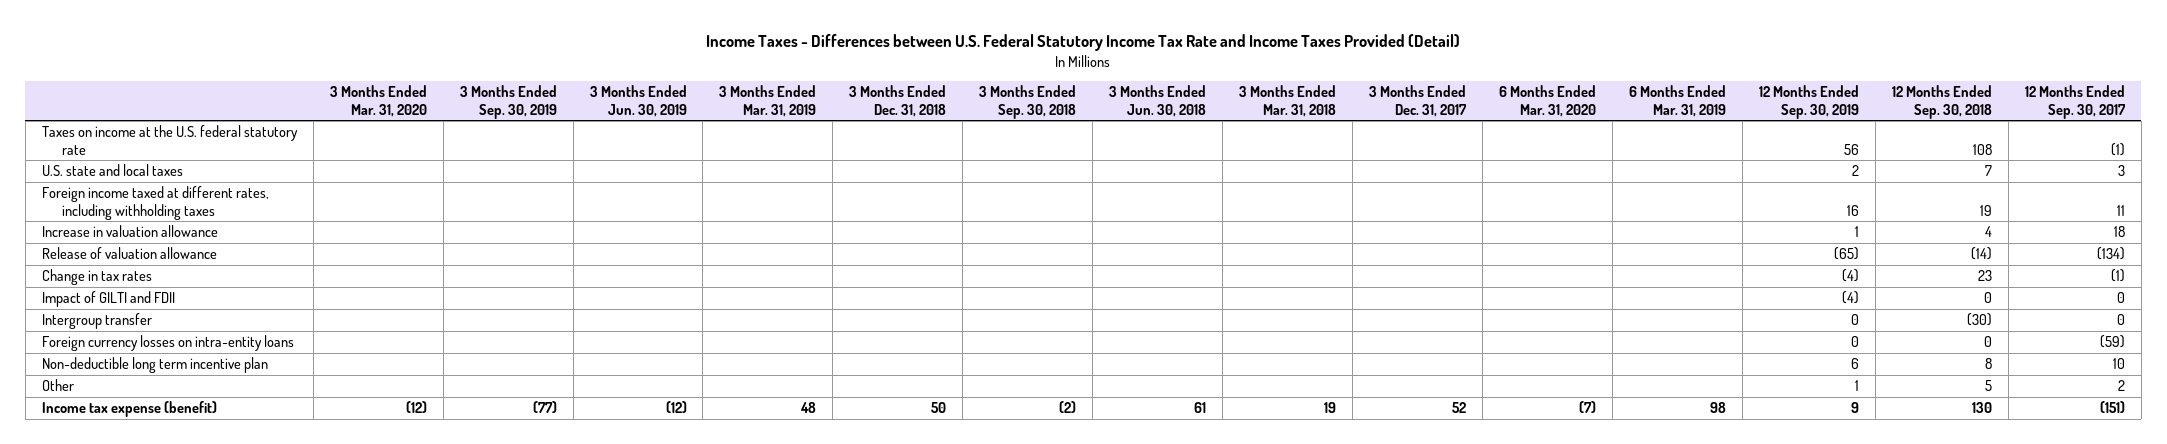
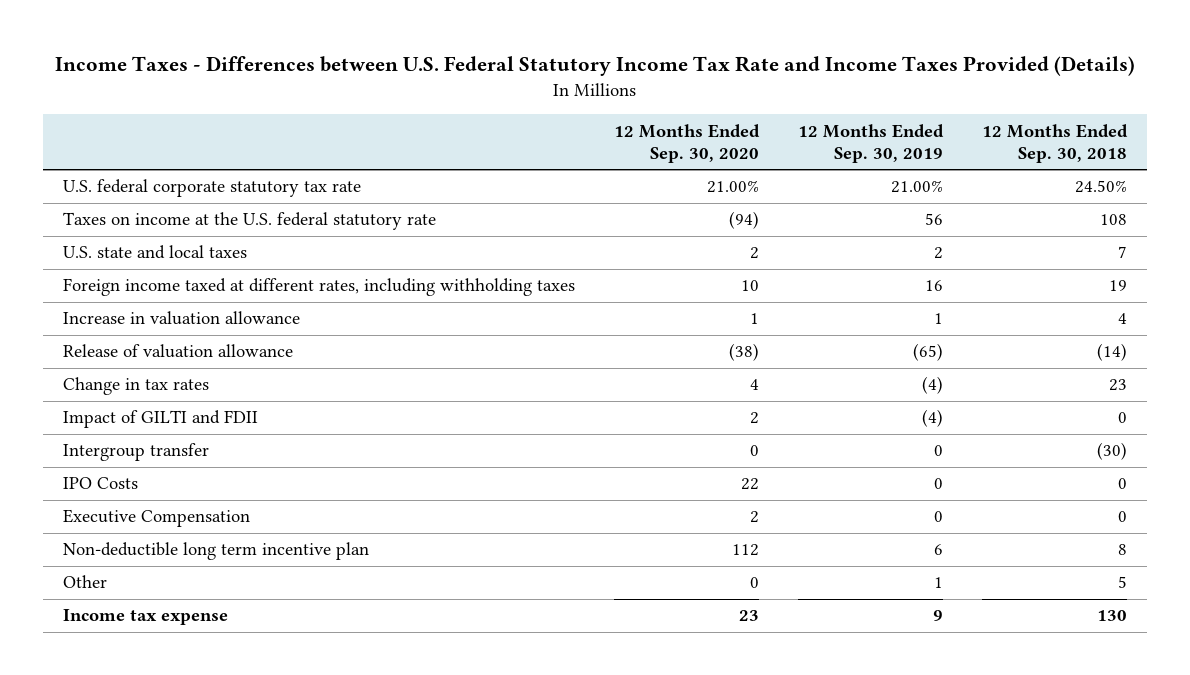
- Income Taxes - Differences between U.S. Federal Statutory Income Tax Rate and Income Taxes Provided (Detail)
+ Income Taxes - Differences between U.S. Federal Statutory Income Tax Rate and Income Taxes Provided (Details)
- | 3 Months Ended Mar. 31, 2020 | 3 Months Ended Sep. 30, 2019 | 3 Months Ended Jun. 30, 2019 | 3 Months Ended Mar. 31, 2019 | 3 Months Ended Dec. 31, 2018 | 3 Months Ended Sep. 30, 2018 | 3 Months Ended Jun. 30, 2018 | 3 Months Ended Mar. 31, 2018 | 3 Months Ended Dec. 31, 2017 | 6 Months Ended Mar. 31, 2020 | 6 Months Ended Mar. 31, 2019 | 12 Months Ended Sep. 30, 2019 | 12 Months Ended Sep. 30, 2018 | 12 Months Ended Sep. 30, 2017
+ | 12 Months Ended Sep. 30, 2020 | 12 Months Ended Sep. 30, 2019 | 12 Months Ended Sep. 30, 2018
+ U.S. federal corporate statutory tax rate | 21.00% | 21.00% | 24.50%
- Foreign currency losses on intra-entity loans | | | | | | | | | | | | 0 | 0 | (59)
+ IPO Costs | 22 | 0 | 0
+ Executive Compensation | 2 | 0 | 0
- Income tax expense (benefit) | (12) | (77) | (12) | 48 | 50 | (2) | 61 | 19 | 52 | (7) | 98 | 9 | 130 | (151)
+ Income tax expense | 23 | 9 | 130

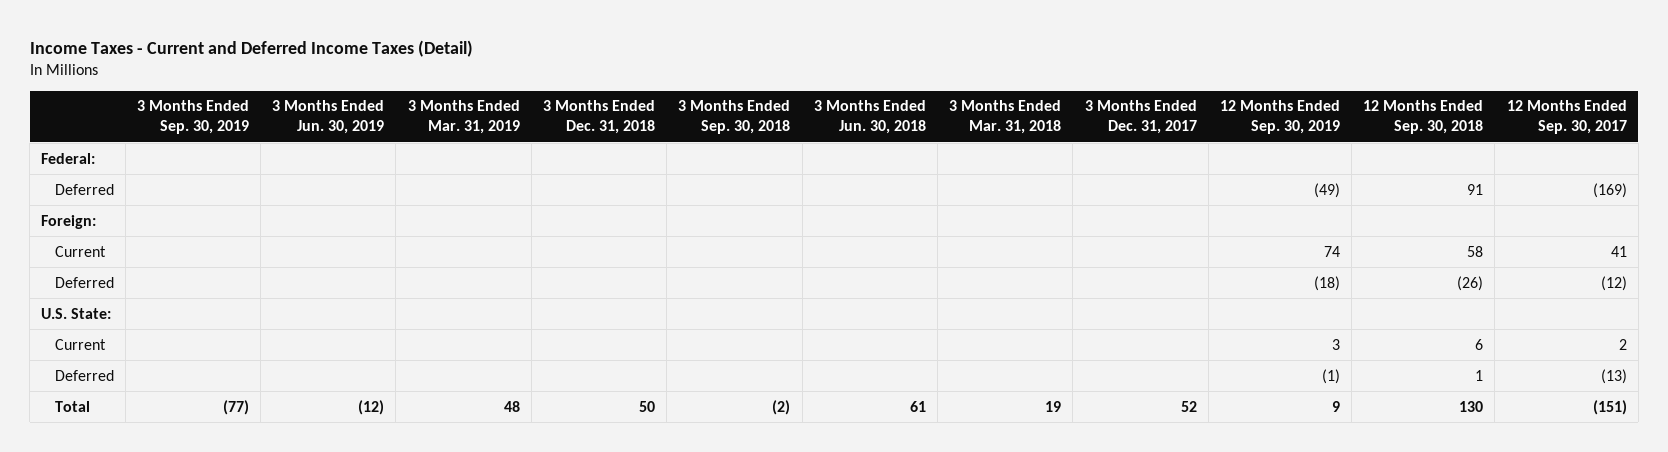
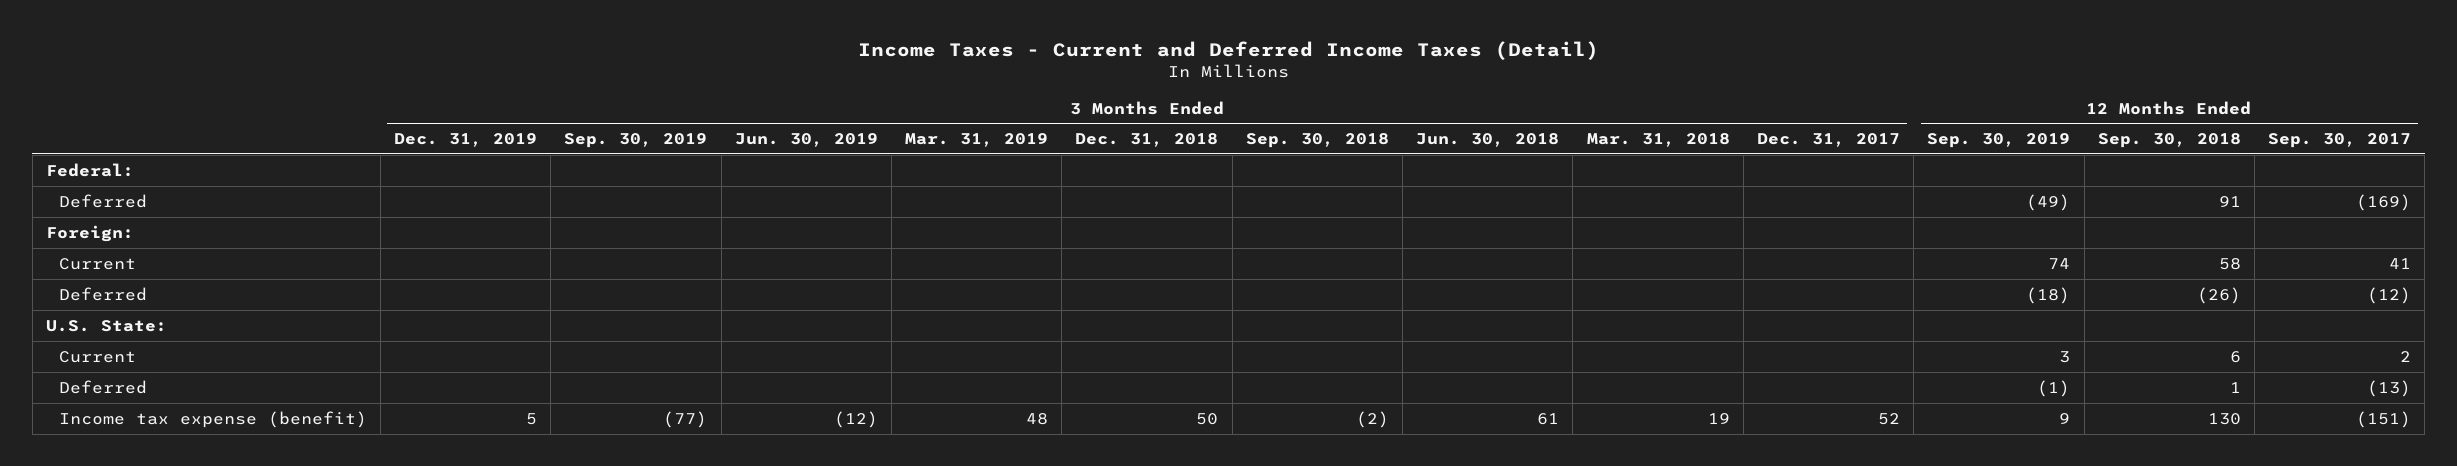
- | 3 Months Ended Sep. 30, 2019 | 3 Months Ended Jun. 30, 2019 | 3 Months Ended Mar. 31, 2019 | 3 Months Ended Dec. 31, 2018 | 3 Months Ended Sep. 30, 2018 | 3 Months Ended Jun. 30, 2018 | 3 Months Ended Mar. 31, 2018 | 3 Months Ended Dec. 31, 2017 | 12 Months Ended Sep. 30, 2019 | 12 Months Ended Sep. 30, 2018 | 12 Months Ended Sep. 30, 2017
+ | 3 Months Ended Dec. 31, 2019 | 3 Months Ended Sep. 30, 2019 | 3 Months Ended Jun. 30, 2019 | 3 Months Ended Mar. 31, 2019 | 3 Months Ended Dec. 31, 2018 | 3 Months Ended Sep. 30, 2018 | 3 Months Ended Jun. 30, 2018 | 3 Months Ended Mar. 31, 2018 | 3 Months Ended Dec. 31, 2017 | 12 Months Ended Sep. 30, 2019 | 12 Months Ended Sep. 30, 2018 | 12 Months Ended Sep. 30, 2017
- Total | (77) | (12) | 48 | 50 | (2) | 61 | 19 | 52 | 9 | 130 | (151)
+ Income tax expense (benefit) | 5 | (77) | (12) | 48 | 50 | (2) | 61 | 19 | 52 | 9 | 130 | (151)

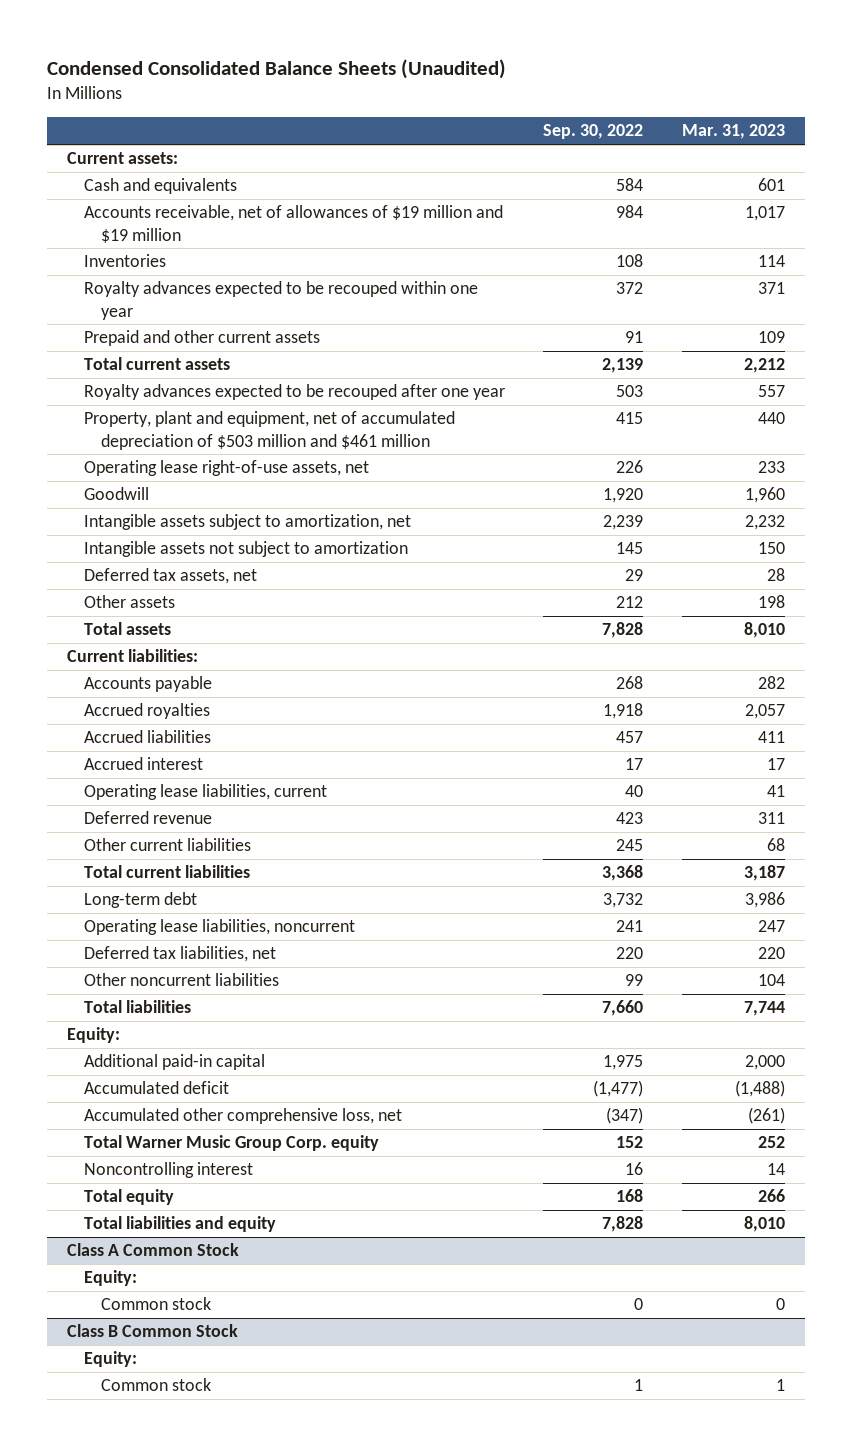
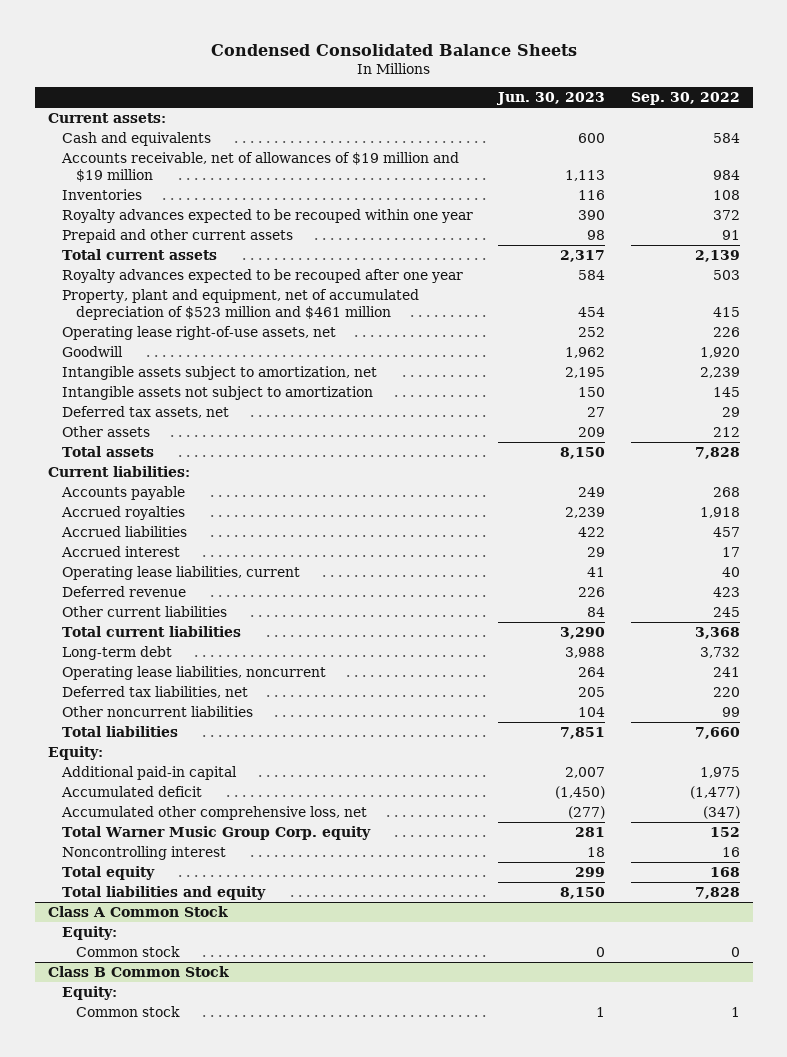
- Condensed Consolidated Balance Sheets (Unaudited)
+ Condensed Consolidated Balance Sheets
- | Sep. 30, 2022 | Mar. 31, 2023
+ | Jun. 30, 2023 | Sep. 30, 2022
- Property, plant and equipment, net of accumulated depreciation of $503 million and $461 million | 415 | 440
+ Property, plant and equipment, net of accumulated depreciation of $523 million and $461 million | 454 | 415

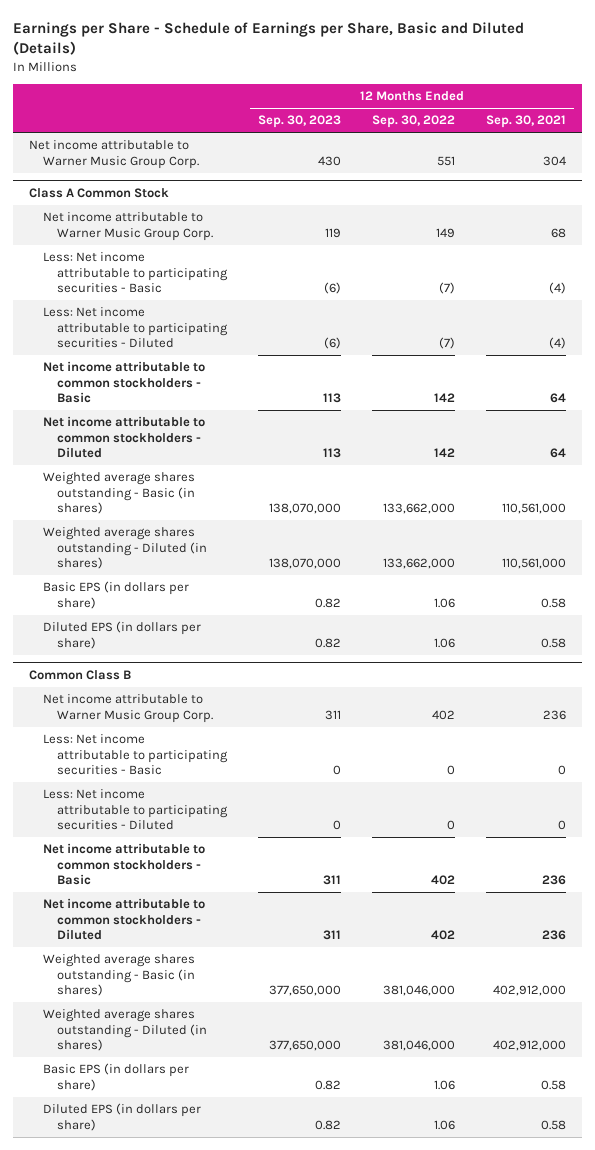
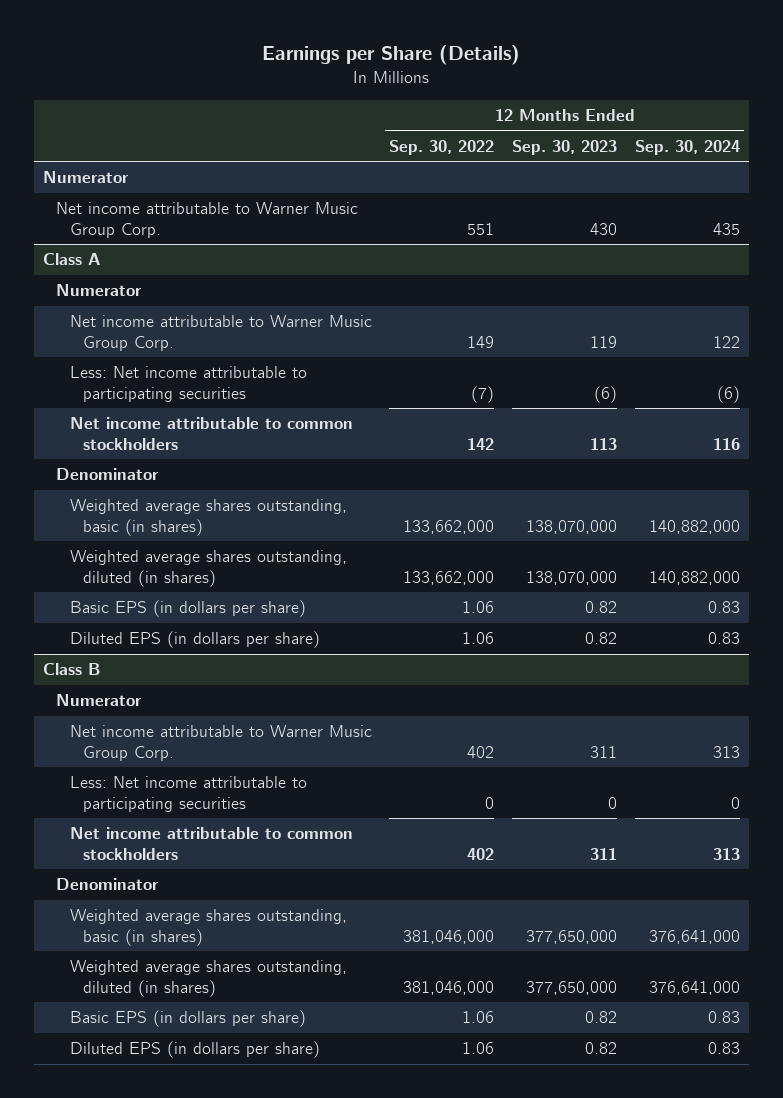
- Earnings per Share - Schedule of Earnings per Share, Basic and Diluted (Details)
+ Earnings per Share (Details)
- | 12 Months Ended Sep. 30, 2023 | 12 Months Ended Sep. 30, 2022 | 12 Months Ended Sep. 30, 2021
+ | 12 Months Ended Sep. 30, 2022 | 12 Months Ended Sep. 30, 2023 | 12 Months Ended Sep. 30, 2024
+ Numerator
- Class A Common Stock
+ Class A
+ Numerator
- Less: Net income attributable to participating securities - Basic | (6) | (7) | (4)
- Less: Net income attributable to participating securities - Diluted | (6) | (7) | (4)
- Net income attributable to common stockholders - Basic | 113 | 142 | 64
- Net income attributable to common stockholders - Diluted | 113 | 142 | 64
- Weighted average shares outstanding - Basic (in shares) | 138,070,000 | 133,662,000 | 110,561,000
- Weighted average shares outstanding - Diluted (in shares) | 138,070,000 | 133,662,000 | 110,561,000
+ Less: Net income attributable to participating securities | (7) | (6) | (6)
+ Net income attributable to common stockholders | 142 | 113 | 116
+ Denominator
+ Weighted average shares outstanding, basic (in shares) | 133,662,000 | 138,070,000 | 140,882,000
+ Weighted average shares outstanding, diluted (in shares) | 133,662,000 | 138,070,000 | 140,882,000
- Common Class B
+ Class B
+ Numerator
- Less: Net income attributable to participating securities - Basic | 0 | 0 | 0
- Less: Net income attributable to participating securities - Diluted | 0 | 0 | 0
- Net income attributable to common stockholders - Basic | 311 | 402 | 236
- Net income attributable to common stockholders - Diluted | 311 | 402 | 236
- Weighted average shares outstanding - Basic (in shares) | 377,650,000 | 381,046,000 | 402,912,000
- Weighted average shares outstanding - Diluted (in shares) | 377,650,000 | 381,046,000 | 402,912,000
+ Less: Net income attributable to participating securities | 0 | 0 | 0
+ Net income attributable to common stockholders | 402 | 311 | 313
+ Denominator
+ Weighted average shares outstanding, basic (in shares) | 381,046,000 | 377,650,000 | 376,641,000
+ Weighted average shares outstanding, diluted (in shares) | 381,046,000 | 377,650,000 | 376,641,000

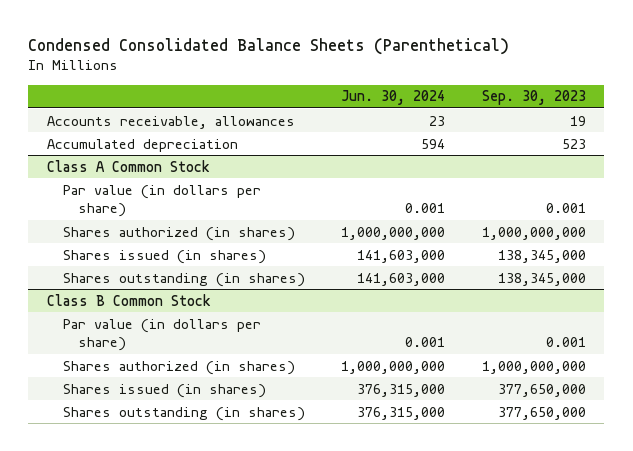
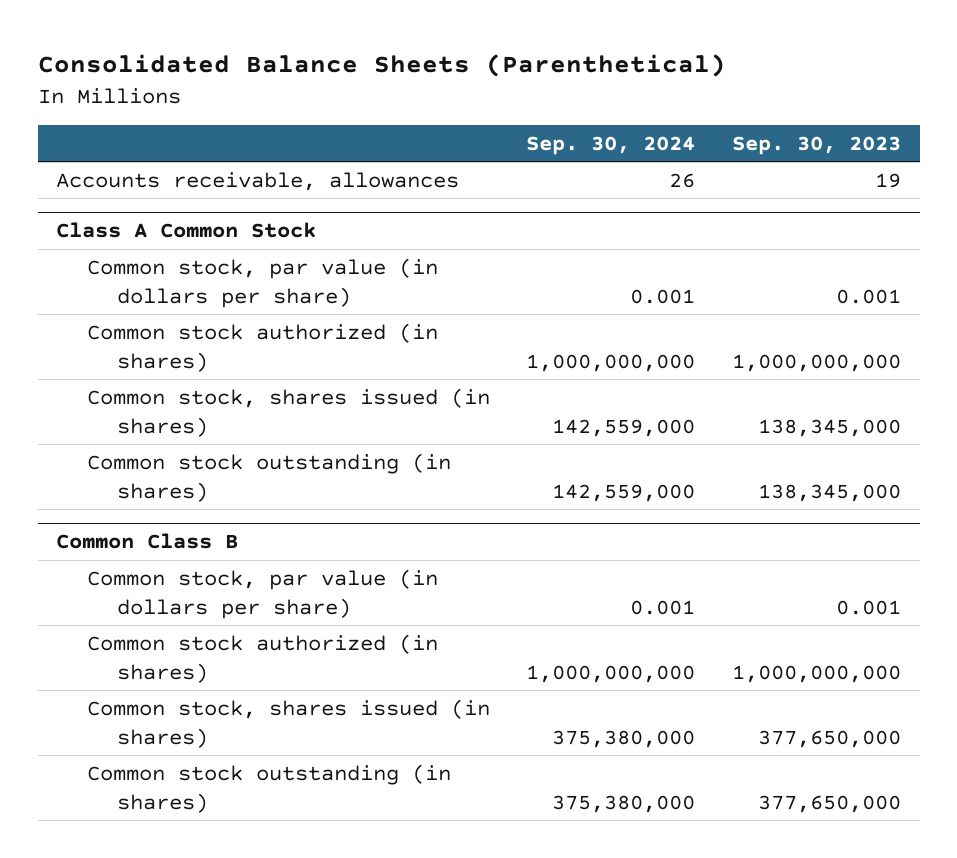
- Condensed Consolidated Balance Sheets (Parenthetical)
+ Consolidated Balance Sheets (Parenthetical)
- | Jun. 30, 2024 | Sep. 30, 2023
+ | Sep. 30, 2024 | Sep. 30, 2023
- Accumulated depreciation | 594 | 523
@ Class A Common Stock
- Par value (in dollars per share) | 0.001 | 0.001
- Shares authorized (in shares) | 1,000,000,000 | 1,000,000,000
- Shares issued (in shares) | 141,603,000 | 138,345,000
- Shares outstanding (in shares) | 141,603,000 | 138,345,000
- Class B Common Stock
- Par value (in dollars per share) | 0.001 | 0.001
- Shares authorized (in shares) | 1,000,000,000 | 1,000,000,000
- Shares issued (in shares) | 376,315,000 | 377,650,000
- Shares outstanding (in shares) | 376,315,000 | 377,650,000
@ Class A Common Stock
+ Common stock, par value (in dollars per share) | 0.001 | 0.001
+ Common stock authorized (in shares) | 1,000,000,000 | 1,000,000,000
+ Common stock, shares issued (in shares) | 142,559,000 | 138,345,000
+ Common stock outstanding (in shares) | 142,559,000 | 138,345,000
+ Common Class B
+ Common stock, par value (in dollars per share) | 0.001 | 0.001
+ Common stock authorized (in shares) | 1,000,000,000 | 1,000,000,000
+ Common stock, shares issued (in shares) | 375,380,000 | 377,650,000
+ Common stock outstanding (in shares) | 375,380,000 | 377,650,000

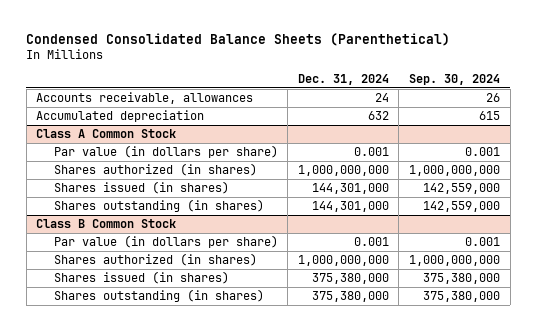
- Consolidated Balance Sheets (Parenthetical)
+ Condensed Consolidated Balance Sheets (Parenthetical)
- | Sep. 30, 2024 | Sep. 30, 2023
+ | Dec. 31, 2024 | Sep. 30, 2024
+ Accumulated depreciation | 632 | 615
@ Class A Common Stock
- Common stock, par value (in dollars per share) | 0.001 | 0.001
- Common stock authorized (in shares) | 1,000,000,000 | 1,000,000,000
- Common stock, shares issued (in shares) | 142,559,000 | 138,345,000
- Common stock outstanding (in shares) | 142,559,000 | 138,345,000
- Common Class B
- Common stock, par value (in dollars per share) | 0.001 | 0.001
- Common stock authorized (in shares) | 1,000,000,000 | 1,000,000,000
- Common stock, shares issued (in shares) | 375,380,000 | 377,650,000
- Common stock outstanding (in shares) | 375,380,000 | 377,650,000
@ Class A Common Stock
+ Par value (in dollars per share) | 0.001 | 0.001
+ Shares authorized (in shares) | 1,000,000,000 | 1,000,000,000
+ Shares issued (in shares) | 144,301,000 | 142,559,000
+ Shares outstanding (in shares) | 144,301,000 | 142,559,000
+ Class B Common Stock
+ Par value (in dollars per share) | 0.001 | 0.001
+ Shares authorized (in shares) | 1,000,000,000 | 1,000,000,000
+ Shares issued (in shares) | 375,380,000 | 375,380,000
+ Shares outstanding (in shares) | 375,380,000 | 375,380,000

